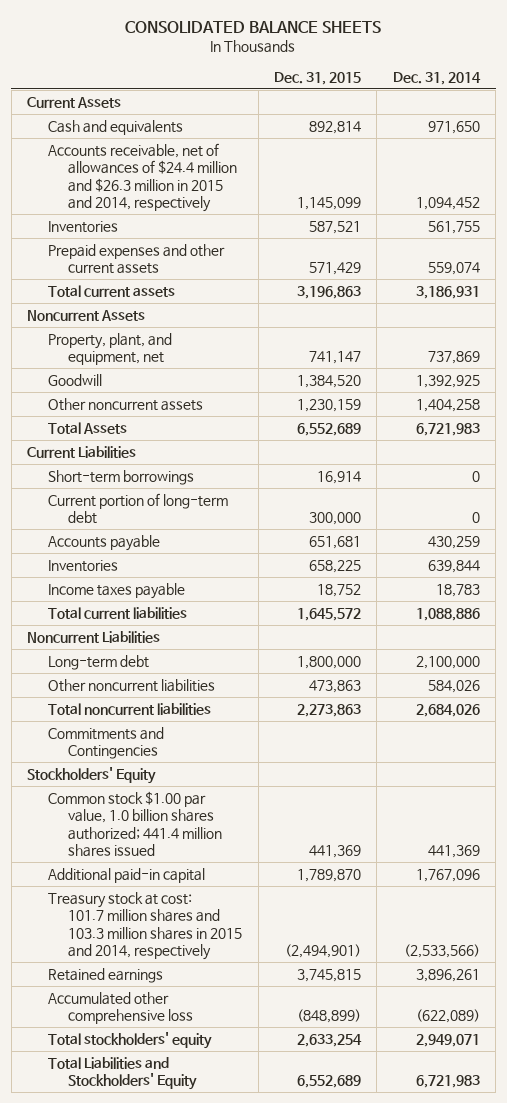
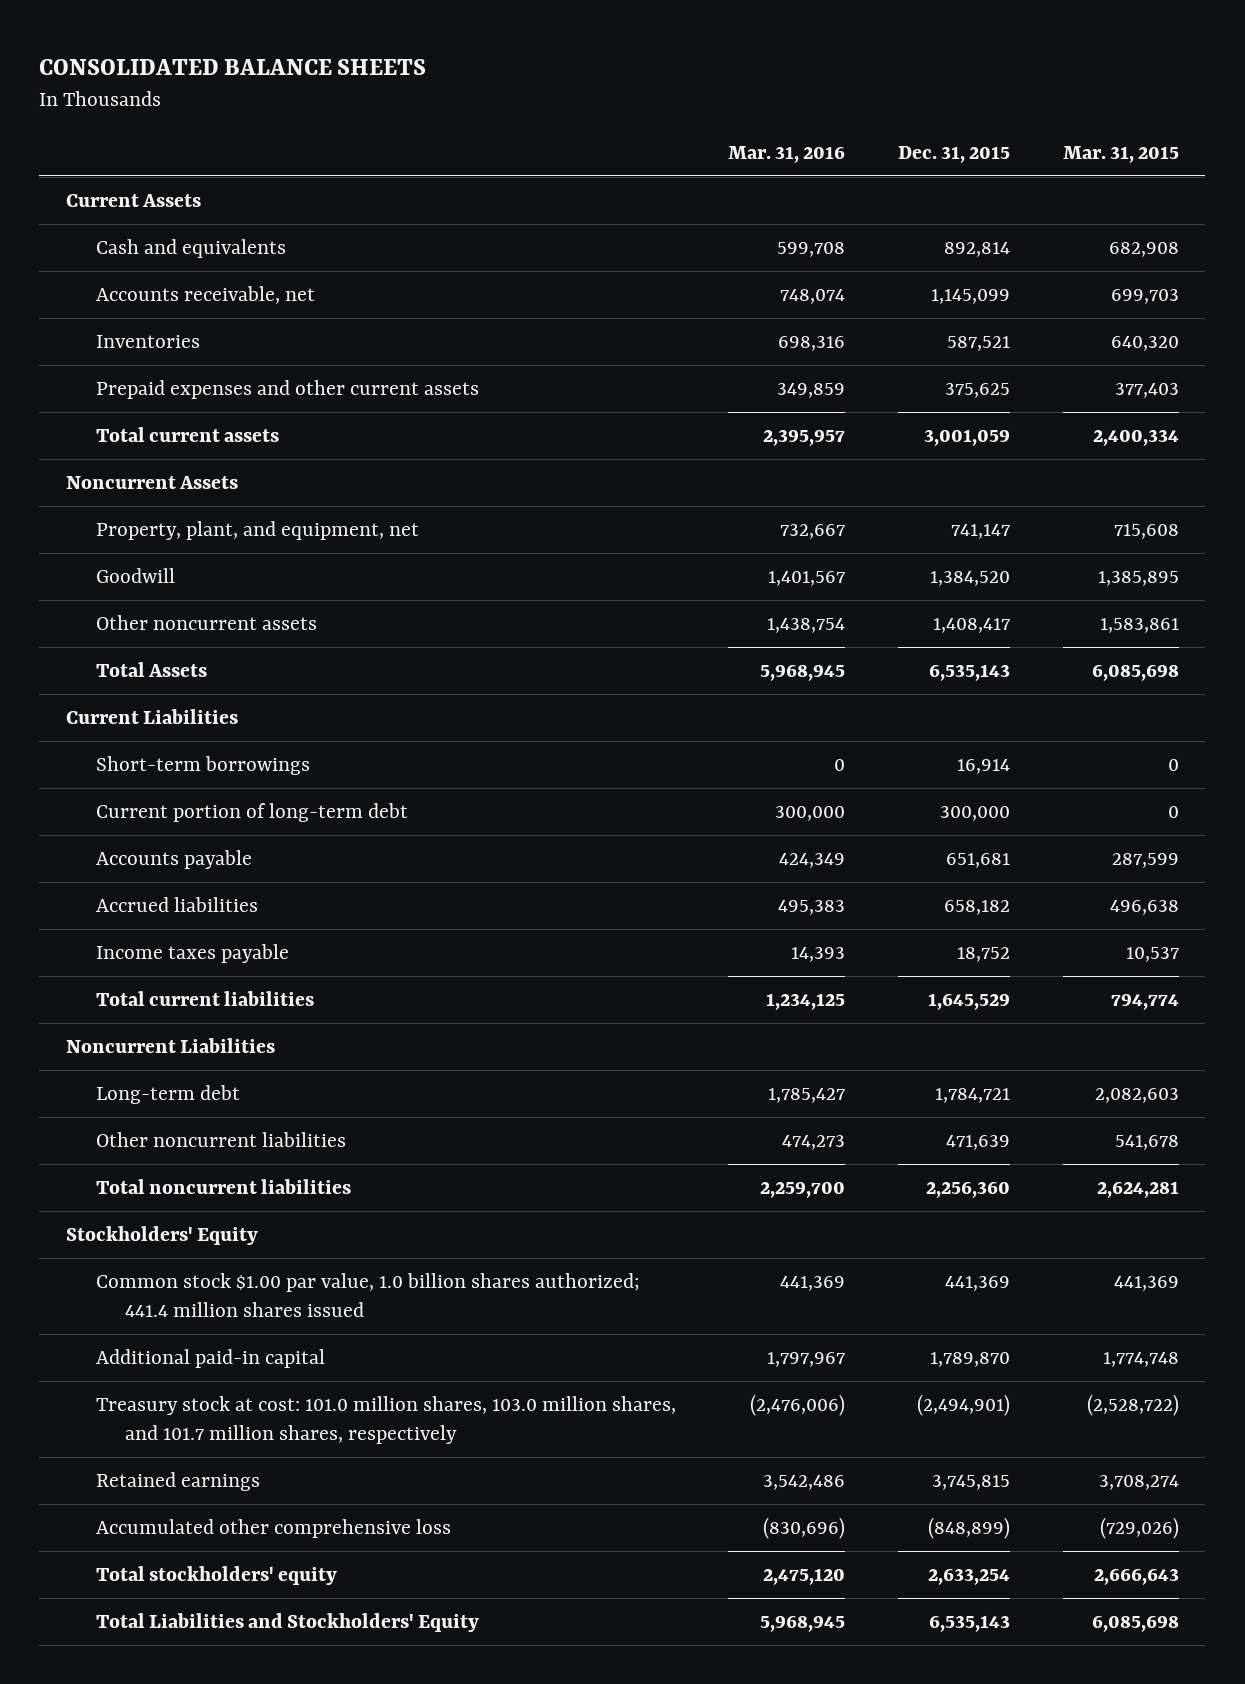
- | Dec. 31, 2015 | Dec. 31, 2014
+ | Mar. 31, 2016 | Dec. 31, 2015 | Mar. 31, 2015
- Accounts receivable, net of allowances of $24.4 million and $26.3 million in 2015 and 2014, respectively | 1,145,099 | 1,094,452
+ Accounts receivable, net | 748,074 | 1,145,099 | 699,703
- Prepaid expenses and other current assets | 571,429 | 559,074
- Total current assets | 3,196,863 | 3,186,931
+ Prepaid expenses and other current assets | 349,859 | 375,625 | 377,403
+ Total current assets | 2,395,957 | 3,001,059 | 2,400,334
- Other noncurrent assets | 1,230,159 | 1,404,258
- Total Assets | 6,552,689 | 6,721,983
+ Other noncurrent assets | 1,438,754 | 1,408,417 | 1,583,861
+ Total Assets | 5,968,945 | 6,535,143 | 6,085,698
- Inventories | 658,225 | 639,844
+ Accrued liabilities | 495,383 | 658,182 | 496,638
- Total current liabilities | 1,645,572 | 1,088,886
+ Total current liabilities | 1,234,125 | 1,645,529 | 794,774
- Long-term debt | 1,800,000 | 2,100,000
- Other noncurrent liabilities | 473,863 | 584,026
- Total noncurrent liabilities | 2,273,863 | 2,684,026
- Commitments and Contingencies
+ Long-term debt | 1,785,427 | 1,784,721 | 2,082,603
+ Other noncurrent liabilities | 474,273 | 471,639 | 541,678
+ Total noncurrent liabilities | 2,259,700 | 2,256,360 | 2,624,281
- Treasury stock at cost: 101.7 million shares and 103.3 million shares in 2015 and 2014, respectively | (2,494,901) | (2,533,566)
+ Treasury stock at cost: 101.0 million shares, 103.0 million shares, and 101.7 million shares, respectively | (2,476,006) | (2,494,901) | (2,528,722)
- Total Liabilities and Stockholders' Equity | 6,552,689 | 6,721,983
+ Total Liabilities and Stockholders' Equity | 5,968,945 | 6,535,143 | 6,085,698

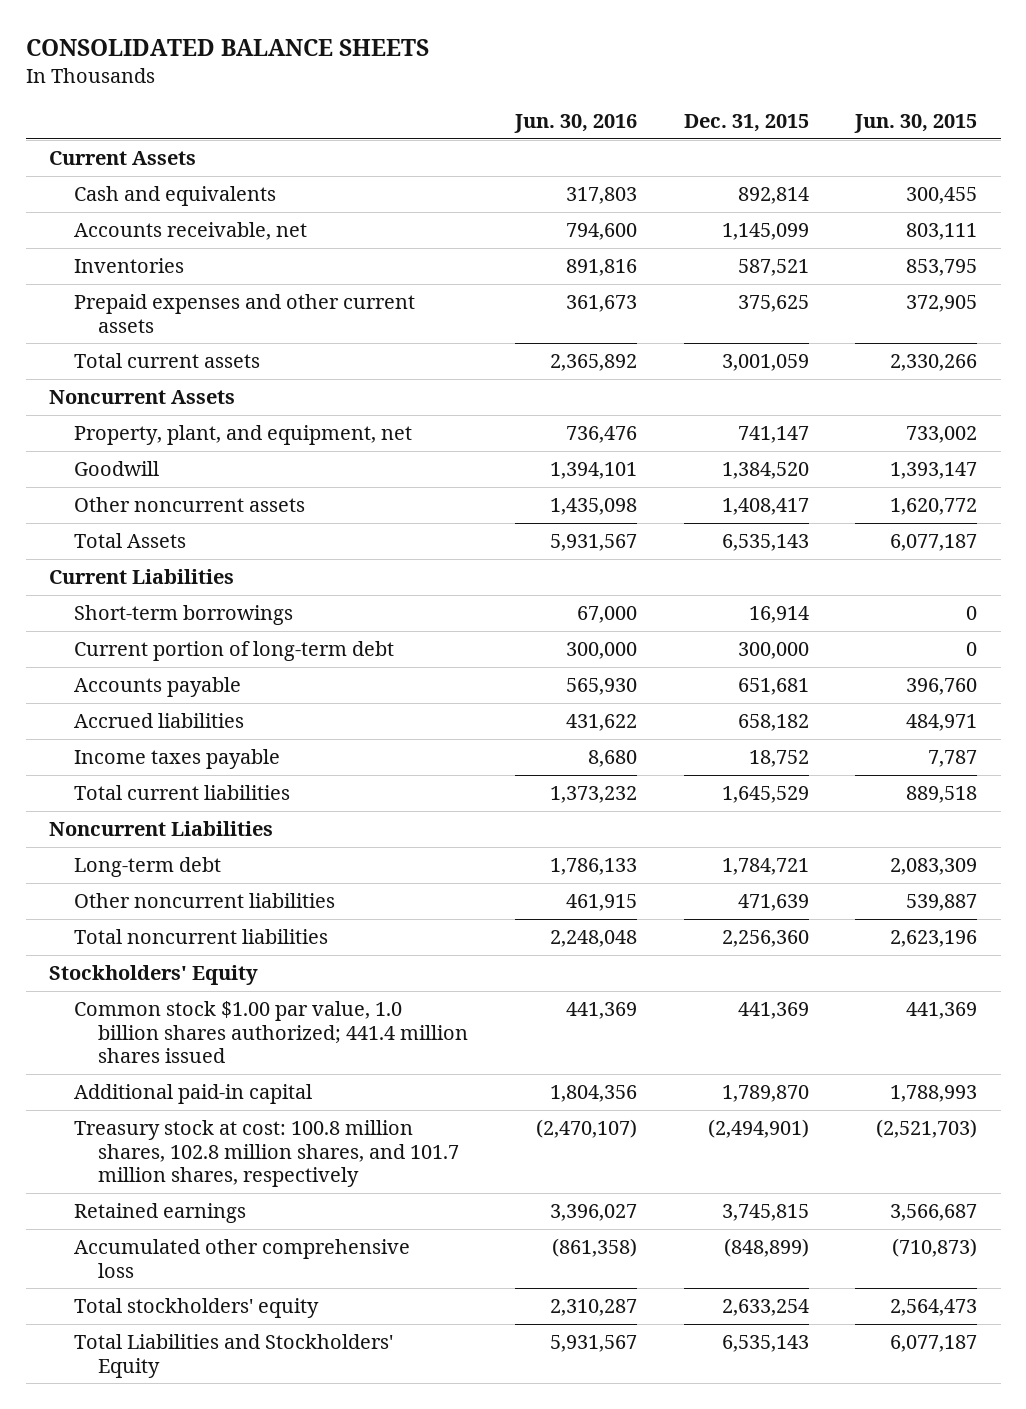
- | Mar. 31, 2016 | Dec. 31, 2015 | Mar. 31, 2015
+ | Jun. 30, 2016 | Dec. 31, 2015 | Jun. 30, 2015
- Treasury stock at cost: 101.0 million shares, 103.0 million shares, and 101.7 million shares, respectively | (2,476,006) | (2,494,901) | (2,528,722)
+ Treasury stock at cost: 100.8 million shares, 102.8 million shares, and 101.7 million shares, respectively | (2,470,107) | (2,494,901) | (2,521,703)

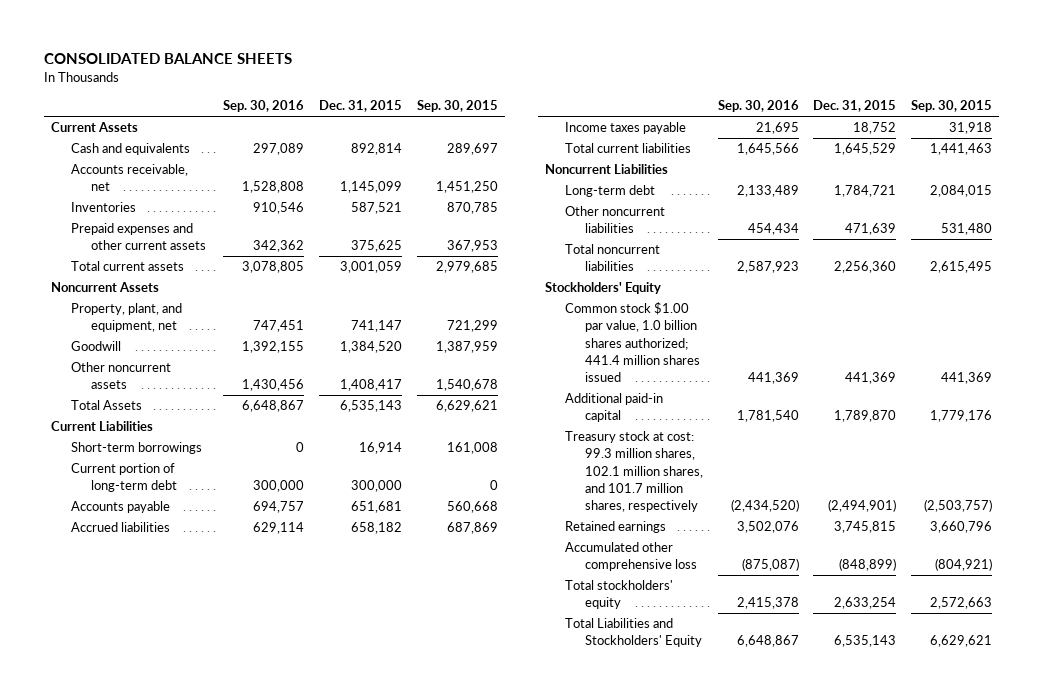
- | Jun. 30, 2016 | Dec. 31, 2015 | Jun. 30, 2015
+ | Sep. 30, 2016 | Dec. 31, 2015 | Sep. 30, 2015
- Treasury stock at cost: 100.8 million shares, 102.8 million shares, and 101.7 million shares, respectively | (2,470,107) | (2,494,901) | (2,521,703)
+ Treasury stock at cost: 99.3 million shares, 102.1 million shares, and 101.7 million shares, respectively | (2,434,520) | (2,494,901) | (2,503,757)

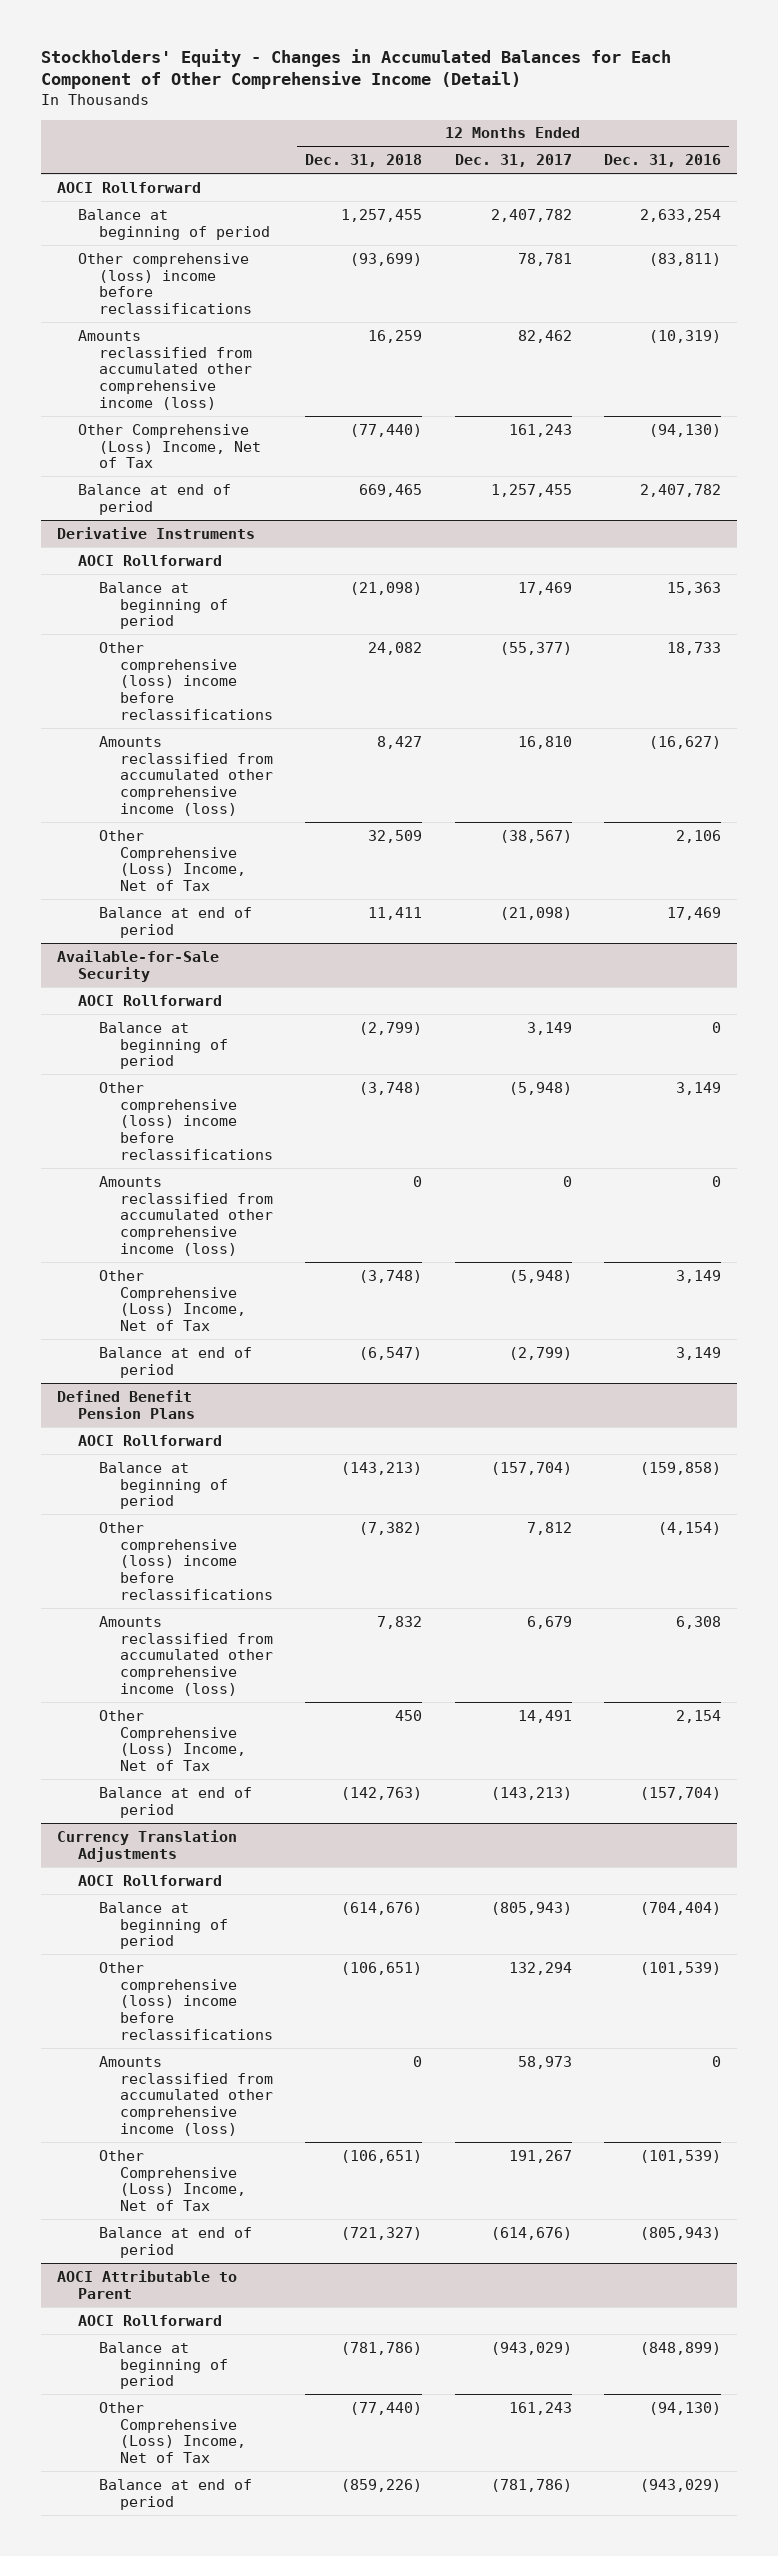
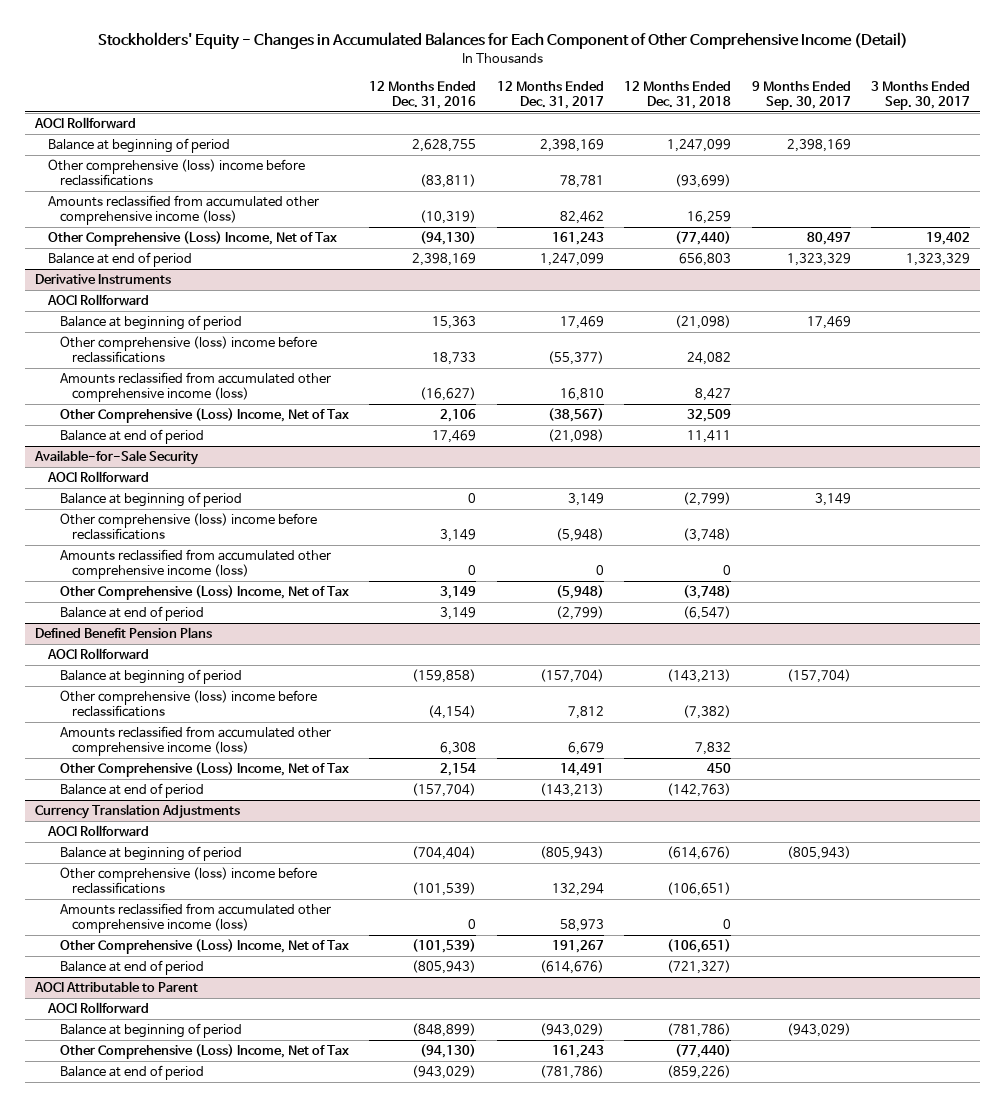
- | 12 Months Ended Dec. 31, 2018 | 12 Months Ended Dec. 31, 2017 | 12 Months Ended Dec. 31, 2016
+ | 12 Months Ended Dec. 31, 2016 | 12 Months Ended Dec. 31, 2017 | 12 Months Ended Dec. 31, 2018 | 9 Months Ended Sep. 30, 2017 | 3 Months Ended Sep. 30, 2017
- Balance at beginning of period | 1,257,455 | 2,407,782 | 2,633,254
+ Balance at beginning of period | 2,628,755 | 2,398,169 | 1,247,099 | 2,398,169 |
- Balance at end of period | 669,465 | 1,257,455 | 2,407,782
+ Balance at end of period | 2,398,169 | 1,247,099 | 656,803 | 1,323,329 | 1,323,329

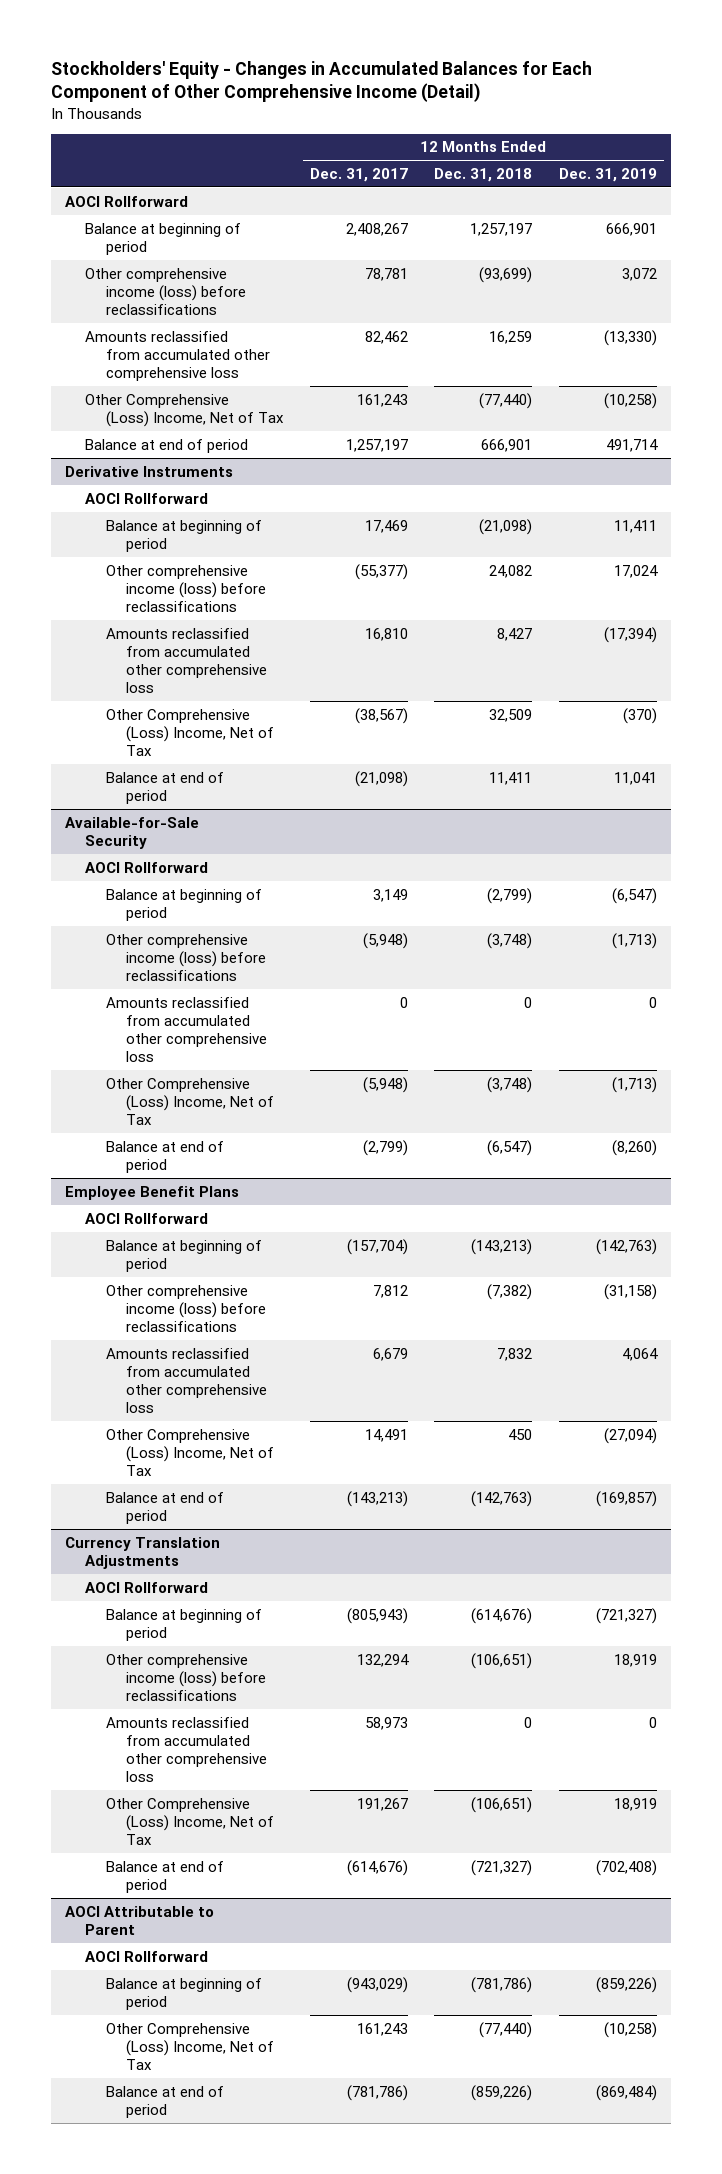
- | 12 Months Ended Dec. 31, 2016 | 12 Months Ended Dec. 31, 2017 | 12 Months Ended Dec. 31, 2018 | 9 Months Ended Sep. 30, 2017 | 3 Months Ended Sep. 30, 2017
+ | 12 Months Ended Dec. 31, 2017 | 12 Months Ended Dec. 31, 2018 | 12 Months Ended Dec. 31, 2019
- Balance at beginning of period | 2,628,755 | 2,398,169 | 1,247,099 | 2,398,169 |
- Other comprehensive (loss) income before reclassifications | (83,811) | 78,781 | (93,699) | |
- Amounts reclassified from accumulated other comprehensive income (loss) | (10,319) | 82,462 | 16,259 | |
+ Balance at beginning of period | 2,408,267 | 1,257,197 | 666,901
+ Other comprehensive income (loss) before reclassifications | 78,781 | (93,699) | 3,072
+ Amounts reclassified from accumulated other comprehensive loss | 82,462 | 16,259 | (13,330)
- Balance at end of period | 2,398,169 | 1,247,099 | 656,803 | 1,323,329 | 1,323,329
+ Balance at end of period | 1,257,197 | 666,901 | 491,714
@ Derivative Instruments
- Other comprehensive (loss) income before reclassifications | 18,733 | (55,377) | 24,082 | |
- Amounts reclassified from accumulated other comprehensive income (loss) | (16,627) | 16,810 | 8,427 | |
+ Other comprehensive income (loss) before reclassifications | (55,377) | 24,082 | 17,024
+ Amounts reclassified from accumulated other comprehensive loss | 16,810 | 8,427 | (17,394)
@ Available-for-Sale Security
- Other comprehensive (loss) income before reclassifications | 3,149 | (5,948) | (3,748) | |
- Amounts reclassified from accumulated other comprehensive income (loss) | 0 | 0 | 0 | |
+ Other comprehensive income (loss) before reclassifications | (5,948) | (3,748) | (1,713)
+ Amounts reclassified from accumulated other comprehensive loss | 0 | 0 | 0
- Defined Benefit Pension Plans
+ Employee Benefit Plans
- Other comprehensive (loss) income before reclassifications | (4,154) | 7,812 | (7,382) | |
- Amounts reclassified from accumulated other comprehensive income (loss) | 6,308 | 6,679 | 7,832 | |
+ Other comprehensive income (loss) before reclassifications | 7,812 | (7,382) | (31,158)
+ Amounts reclassified from accumulated other comprehensive loss | 6,679 | 7,832 | 4,064
@ Currency Translation Adjustments
- Other comprehensive (loss) income before reclassifications | (101,539) | 132,294 | (106,651) | |
- Amounts reclassified from accumulated other comprehensive income (loss) | 0 | 58,973 | 0 | |
+ Other comprehensive income (loss) before reclassifications | 132,294 | (106,651) | 18,919
+ Amounts reclassified from accumulated other comprehensive loss | 58,973 | 0 | 0

